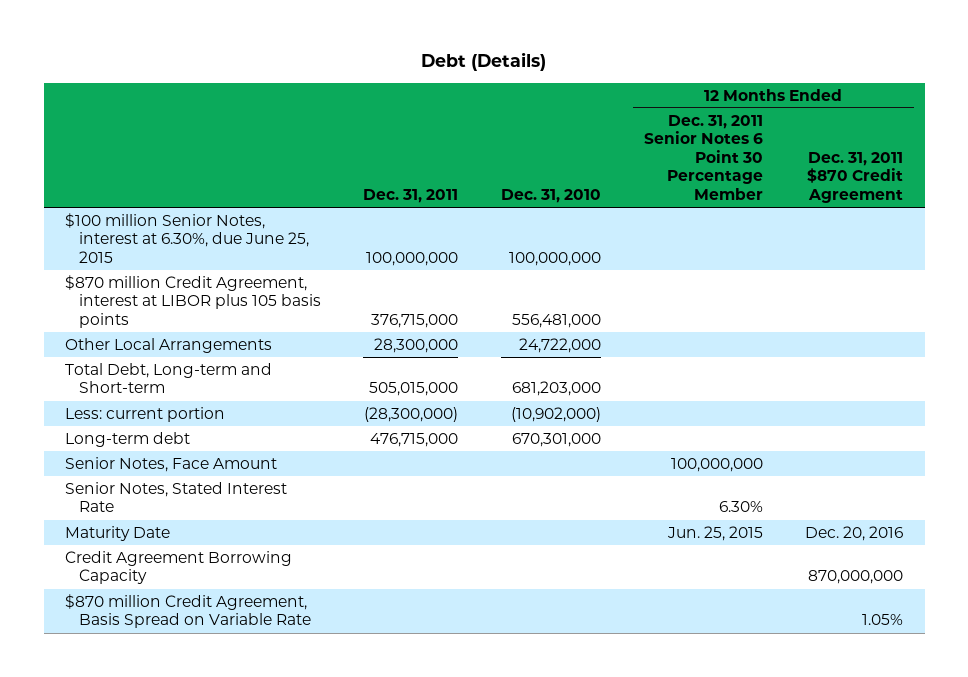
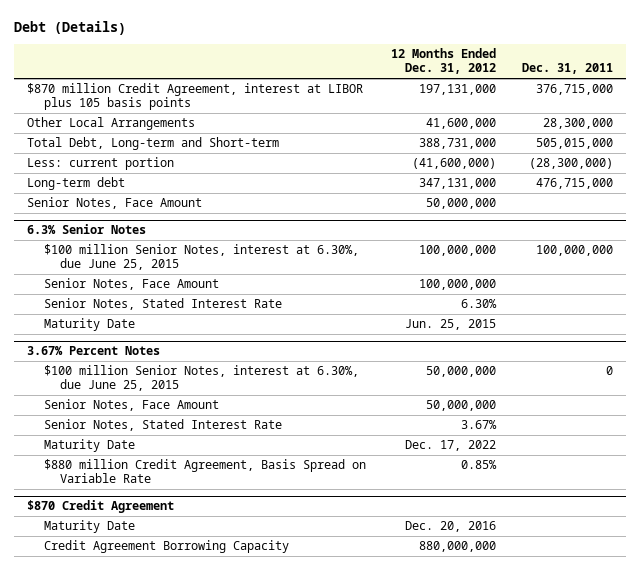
- | Dec. 31, 2011 | Dec. 31, 2010 | 12 Months Ended Dec. 31, 2011 Senior Notes 6 Point 30 Percentage Member | 12 Months Ended Dec. 31, 2011 $870 Credit Agreement
+ | 12 Months Ended Dec. 31, 2012 | Dec. 31, 2011
- $100 million Senior Notes, interest at 6.30%, due June 25, 2015 | 100,000,000 | 100,000,000 | |
- Senior Notes, Stated Interest Rate | | | 6.30% |
- Maturity Date | | | Jun. 25, 2015 | Dec. 20, 2016
- Credit Agreement Borrowing Capacity | | | | 870,000,000
- $870 million Credit Agreement, Basis Spread on Variable Rate | | | | 1.05%
+ 6.3% Senior Notes
+ $100 million Senior Notes, interest at 6.30%, due June 25, 2015 | 100,000,000 | 100,000,000
+ Senior Notes, Face Amount | 100,000,000 |
+ Senior Notes, Stated Interest Rate | 6.30% |
+ Maturity Date | Jun. 25, 2015 |
+ 3.67% Percent Notes
+ $100 million Senior Notes, interest at 6.30%, due June 25, 2015 | 50,000,000 | 0
+ Senior Notes, Face Amount | 50,000,000 |
+ Senior Notes, Stated Interest Rate | 3.67% |
+ Maturity Date | Dec. 17, 2022 |
+ $880 million Credit Agreement, Basis Spread on Variable Rate | 0.85% |
+ $870 Credit Agreement
+ Maturity Date | Dec. 20, 2016 |
+ Credit Agreement Borrowing Capacity | 880,000,000 |

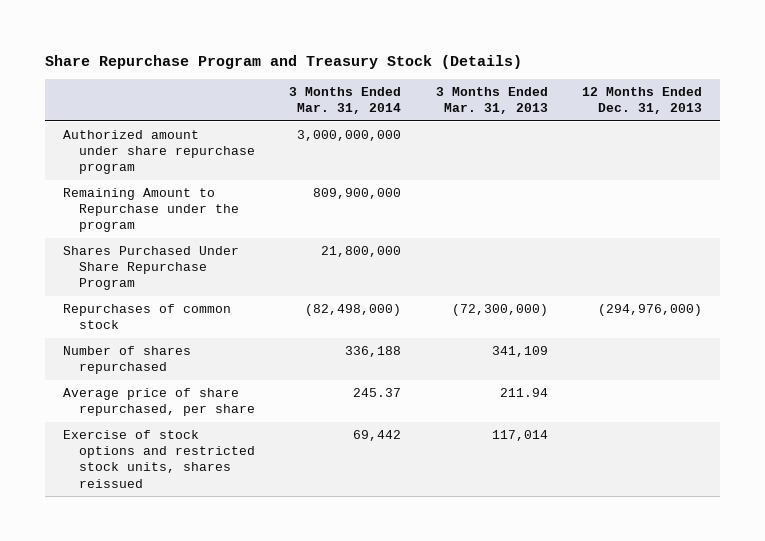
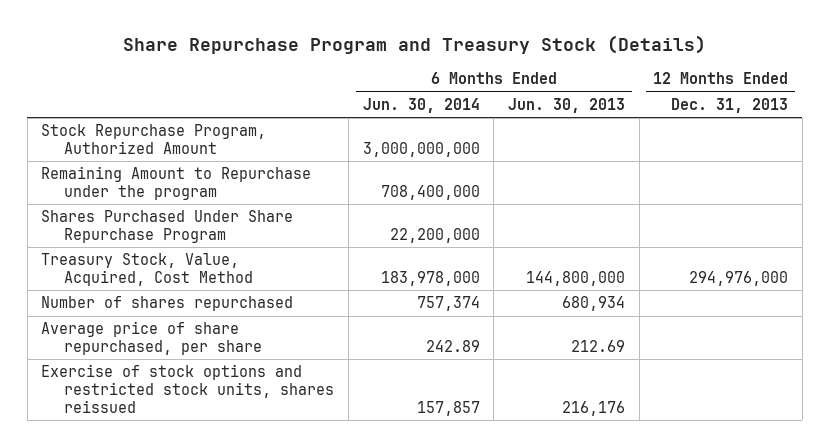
- | 3 Months Ended Mar. 31, 2014 | 3 Months Ended Mar. 31, 2013 | 12 Months Ended Dec. 31, 2013
+ | 6 Months Ended Jun. 30, 2014 | 6 Months Ended Jun. 30, 2013 | 12 Months Ended Dec. 31, 2013
- Authorized amount under share repurchase program | 3,000,000,000 | |
+ Stock Repurchase Program, Authorized Amount | 3,000,000,000 | |
- Repurchases of common stock | (82,498,000) | (72,300,000) | (294,976,000)
+ Treasury Stock, Value, Acquired, Cost Method | 183,978,000 | 144,800,000 | 294,976,000

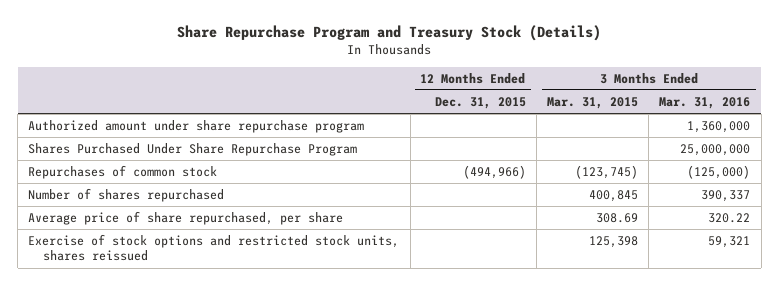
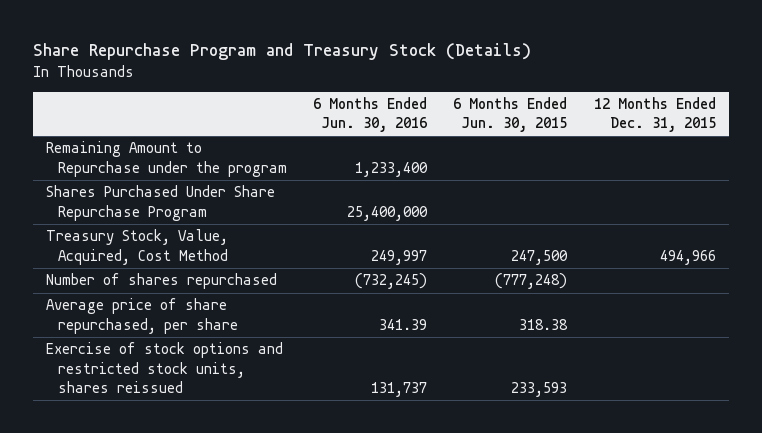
- | 12 Months Ended Dec. 31, 2015 | 3 Months Ended Mar. 31, 2015 | 3 Months Ended Mar. 31, 2016
+ | 6 Months Ended Jun. 30, 2016 | 6 Months Ended Jun. 30, 2015 | 12 Months Ended Dec. 31, 2015
- Authorized amount under share repurchase program | | | 1,360,000
+ Remaining Amount to Repurchase under the program | 1,233,400 | |
- Repurchases of common stock | (494,966) | (123,745) | (125,000)
+ Treasury Stock, Value, Acquired, Cost Method | 249,997 | 247,500 | 494,966

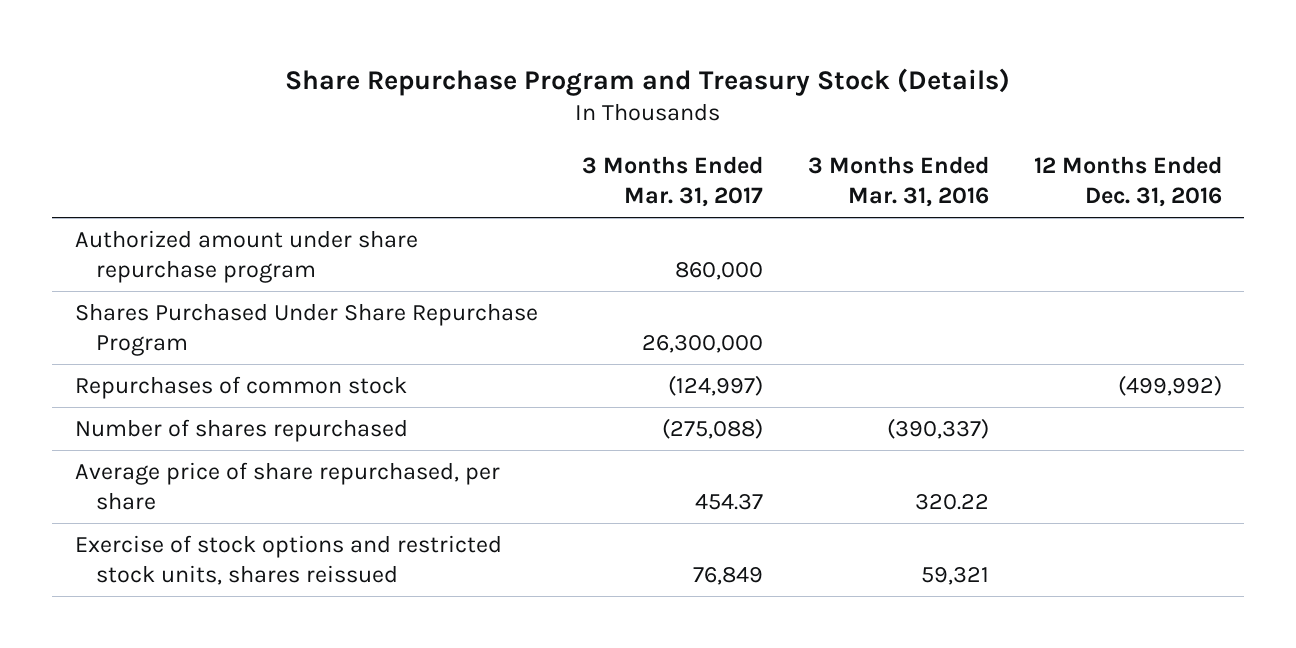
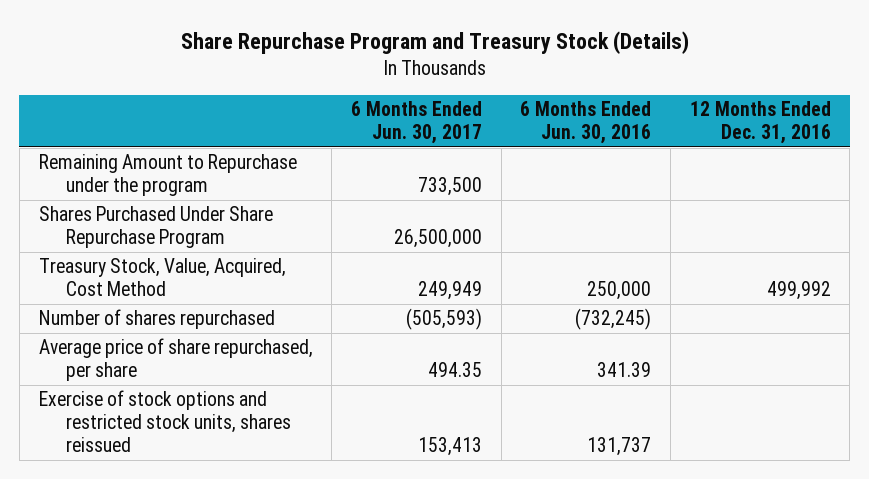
- | 3 Months Ended Mar. 31, 2017 | 3 Months Ended Mar. 31, 2016 | 12 Months Ended Dec. 31, 2016
+ | 6 Months Ended Jun. 30, 2017 | 6 Months Ended Jun. 30, 2016 | 12 Months Ended Dec. 31, 2016
- Authorized amount under share repurchase program | 860,000 | |
+ Remaining Amount to Repurchase under the program | 733,500 | |
- Repurchases of common stock | (124,997) | | (499,992)
+ Treasury Stock, Value, Acquired, Cost Method | 249,949 | 250,000 | 499,992

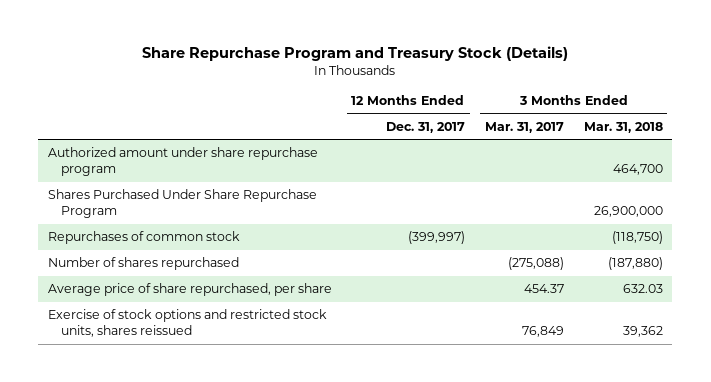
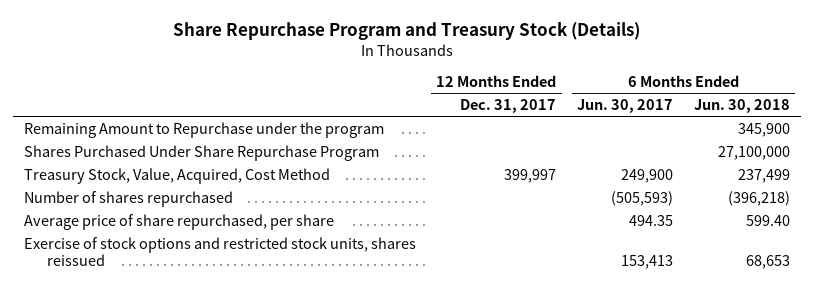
- | 12 Months Ended Dec. 31, 2017 | 3 Months Ended Mar. 31, 2017 | 3 Months Ended Mar. 31, 2018
+ | 12 Months Ended Dec. 31, 2017 | 6 Months Ended Jun. 30, 2017 | 6 Months Ended Jun. 30, 2018
- Authorized amount under share repurchase program | | | 464,700
+ Remaining Amount to Repurchase under the program | | | 345,900
- Repurchases of common stock | (399,997) | | (118,750)
+ Treasury Stock, Value, Acquired, Cost Method | 399,997 | 249,900 | 237,499

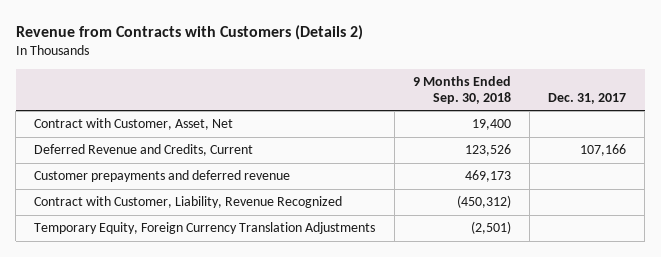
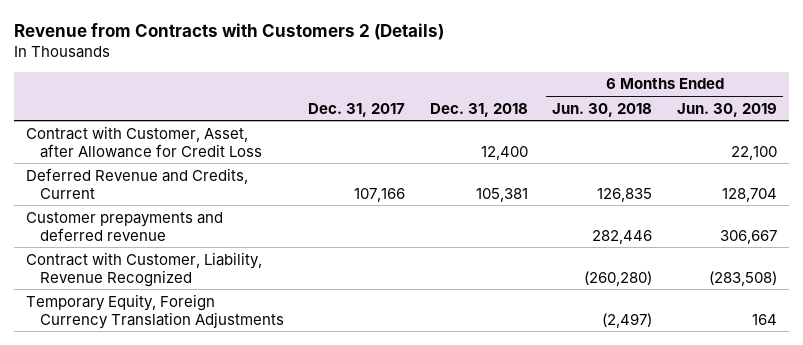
- Revenue from Contracts with Customers (Details 2)
+ Revenue from Contracts with Customers 2 (Details)
- | 9 Months Ended Sep. 30, 2018 | Dec. 31, 2017
+ | Dec. 31, 2017 | Dec. 31, 2018 | 6 Months Ended Jun. 30, 2018 | 6 Months Ended Jun. 30, 2019
- Contract with Customer, Asset, Net | 19,400 |
+ Contract with Customer, Asset, after Allowance for Credit Loss | | 12,400 | | 22,100

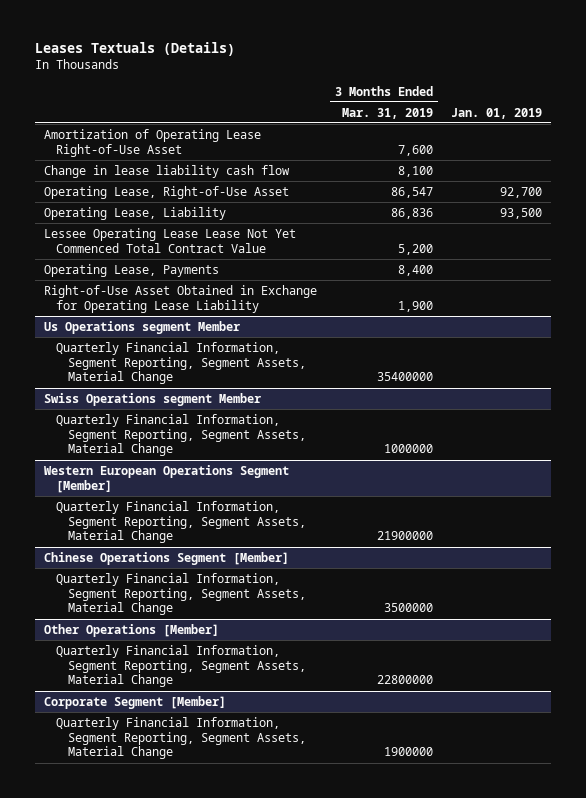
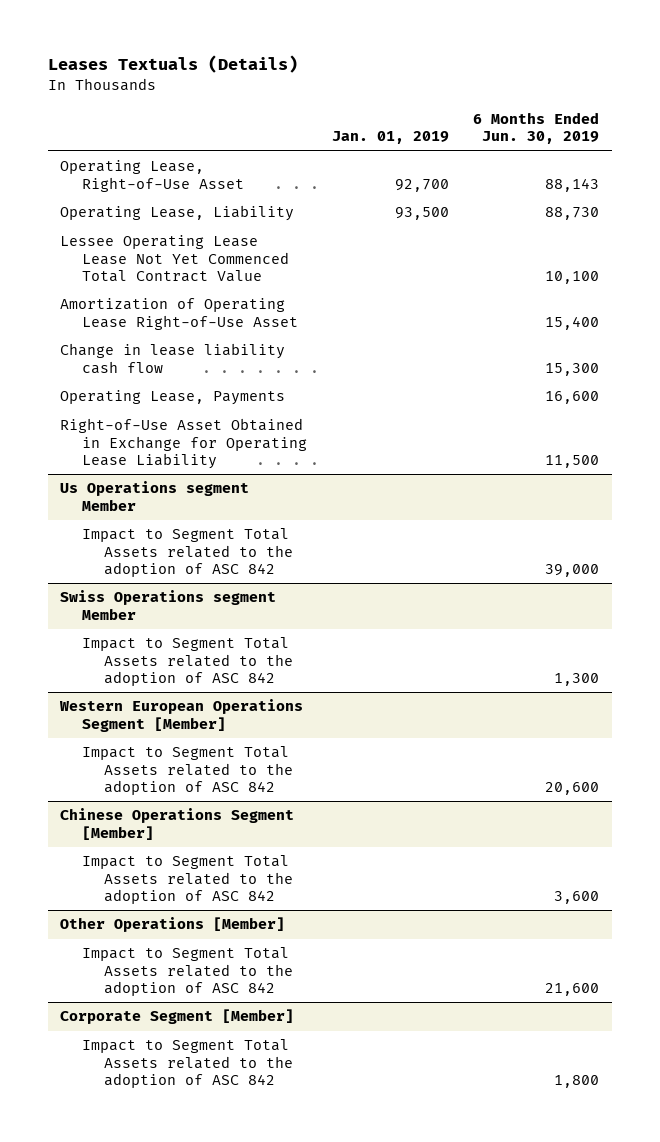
- | 3 Months Ended Mar. 31, 2019 | Jan. 01, 2019
+ | Jan. 01, 2019 | 6 Months Ended Jun. 30, 2019
moved down: Amortization of Operating Lease Right-of-Use Asset | | 15,400
moved down: Change in lease liability cash flow | | 15,300
@ Us Operations segment Member
- Quarterly Financial Information, Segment Reporting, Segment Assets, Material Change | 35400000 |
+ Impact to Segment Total Assets related to the adoption of ASC 842 | | 39,000
@ Swiss Operations segment Member
- Quarterly Financial Information, Segment Reporting, Segment Assets, Material Change | 1000000 |
+ Impact to Segment Total Assets related to the adoption of ASC 842 | | 1,300
@ Western European Operations Segment [Member]
- Quarterly Financial Information, Segment Reporting, Segment Assets, Material Change | 21900000 |
+ Impact to Segment Total Assets related to the adoption of ASC 842 | | 20,600
@ Chinese Operations Segment [Member]
- Quarterly Financial Information, Segment Reporting, Segment Assets, Material Change | 3500000 |
+ Impact to Segment Total Assets related to the adoption of ASC 842 | | 3,600
@ Other Operations [Member]
- Quarterly Financial Information, Segment Reporting, Segment Assets, Material Change | 22800000 |
+ Impact to Segment Total Assets related to the adoption of ASC 842 | | 21,600
@ Corporate Segment [Member]
- Quarterly Financial Information, Segment Reporting, Segment Assets, Material Change | 1900000 |
+ Impact to Segment Total Assets related to the adoption of ASC 842 | | 1,800

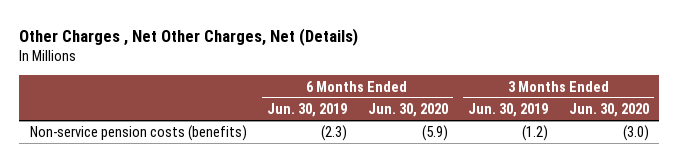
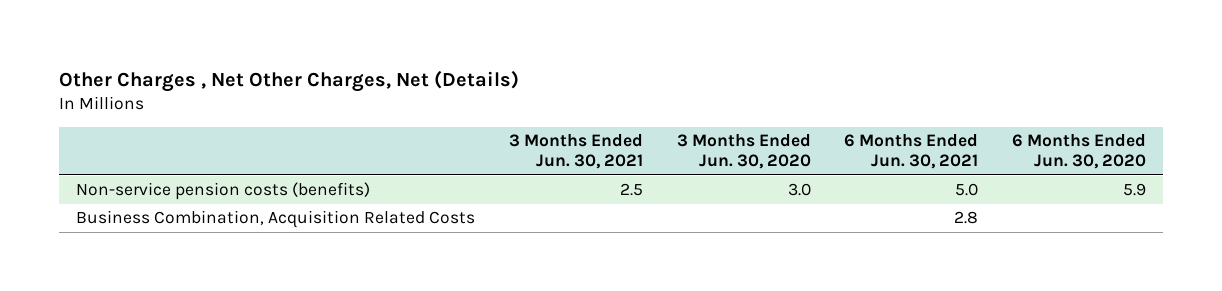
- | 6 Months Ended Jun. 30, 2019 | 6 Months Ended Jun. 30, 2020 | 3 Months Ended Jun. 30, 2019 | 3 Months Ended Jun. 30, 2020
+ | 3 Months Ended Jun. 30, 2021 | 3 Months Ended Jun. 30, 2020 | 6 Months Ended Jun. 30, 2021 | 6 Months Ended Jun. 30, 2020
- Non-service pension costs (benefits) | (2.3) | (5.9) | (1.2) | (3.0)
+ Non-service pension costs (benefits) | 2.5 | 3.0 | 5.0 | 5.9
+ Business Combination, Acquisition Related Costs | | | 2.8 |

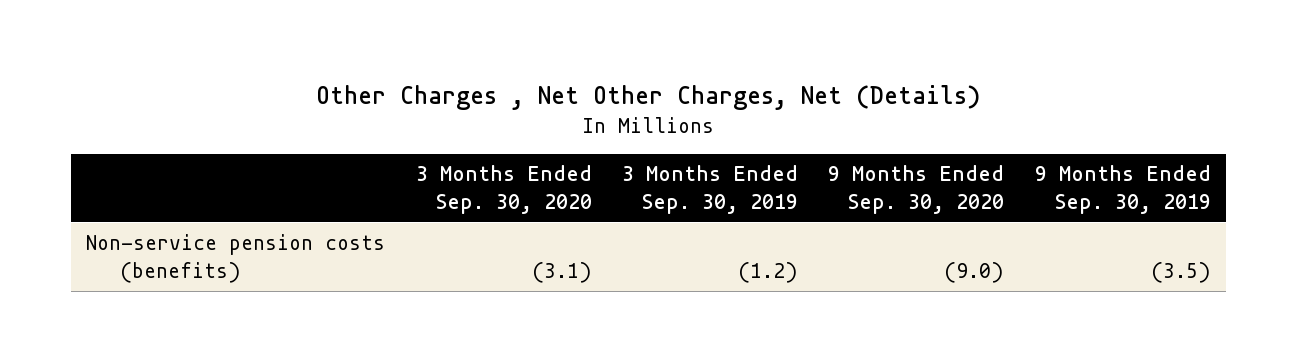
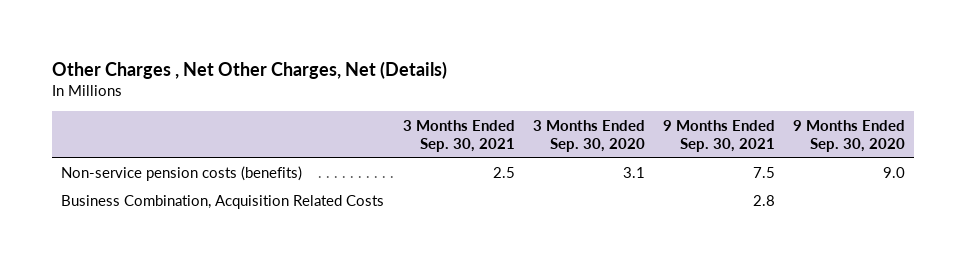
- | 3 Months Ended Sep. 30, 2020 | 3 Months Ended Sep. 30, 2019 | 9 Months Ended Sep. 30, 2020 | 9 Months Ended Sep. 30, 2019
+ | 3 Months Ended Sep. 30, 2021 | 3 Months Ended Sep. 30, 2020 | 9 Months Ended Sep. 30, 2021 | 9 Months Ended Sep. 30, 2020
- Non-service pension costs (benefits) | (3.1) | (1.2) | (9.0) | (3.5)
+ Non-service pension costs (benefits) | 2.5 | 3.1 | 7.5 | 9.0
+ Business Combination, Acquisition Related Costs | | | 2.8 |

